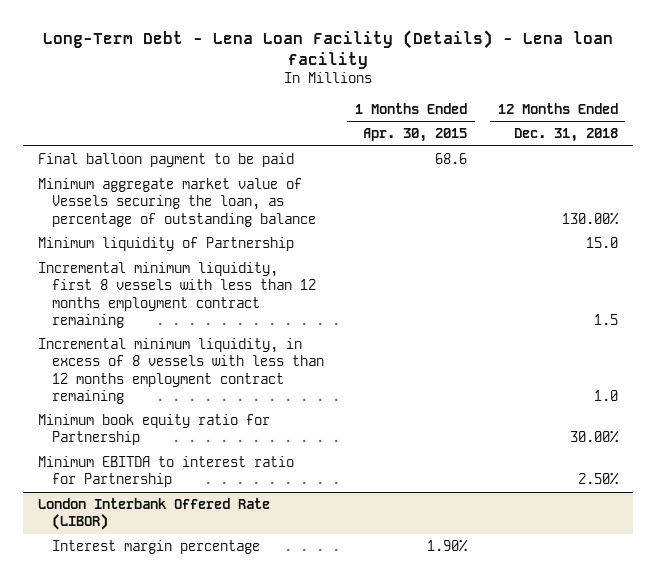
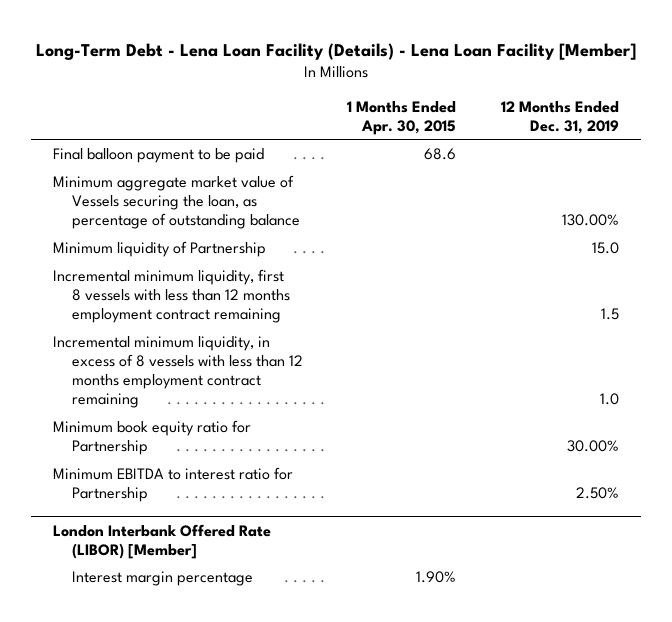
- Long-Term Debt - Lena Loan Facility (Details) - Lena loan facility
+ Long-Term Debt - Lena Loan Facility (Details) - Lena Loan Facility [Member]
- | 1 Months Ended Apr. 30, 2015 | 12 Months Ended Dec. 31, 2018
+ | 1 Months Ended Apr. 30, 2015 | 12 Months Ended Dec. 31, 2019
- London Interbank Offered Rate (LIBOR)
+ London Interbank Offered Rate (LIBOR) [Member]

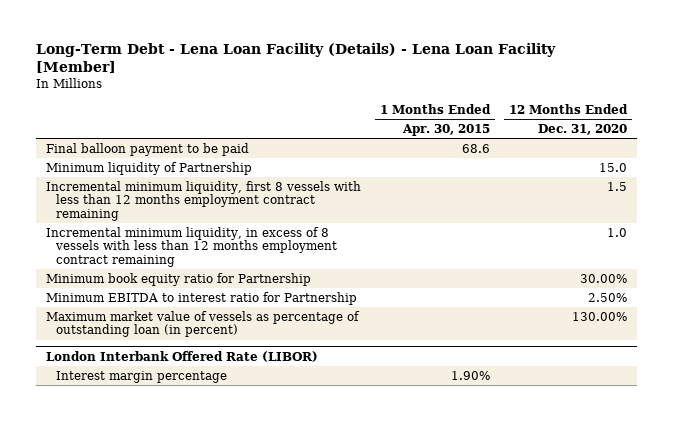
- | 1 Months Ended Apr. 30, 2015 | 12 Months Ended Dec. 31, 2019
+ | 1 Months Ended Apr. 30, 2015 | 12 Months Ended Dec. 31, 2020
- Minimum aggregate market value of Vessels securing the loan, as percentage of outstanding balance | | 130.00%
- London Interbank Offered Rate (LIBOR) [Member]
+ Maximum market value of vessels as percentage of outstanding loan (in percent) | | 130.00%
+ London Interbank Offered Rate (LIBOR)

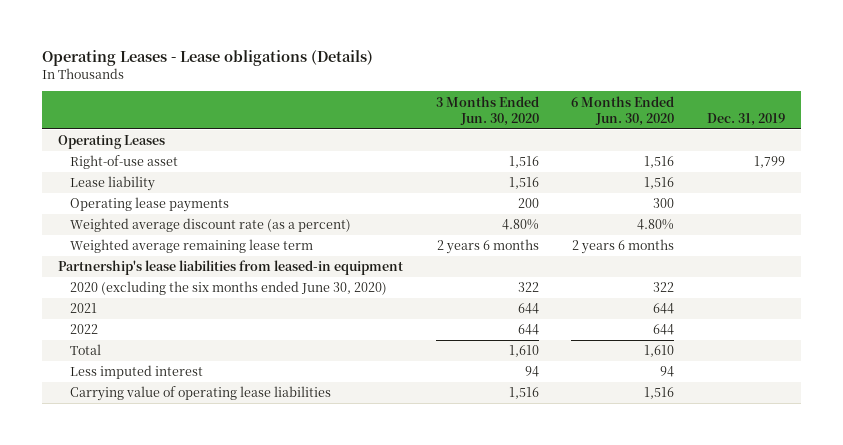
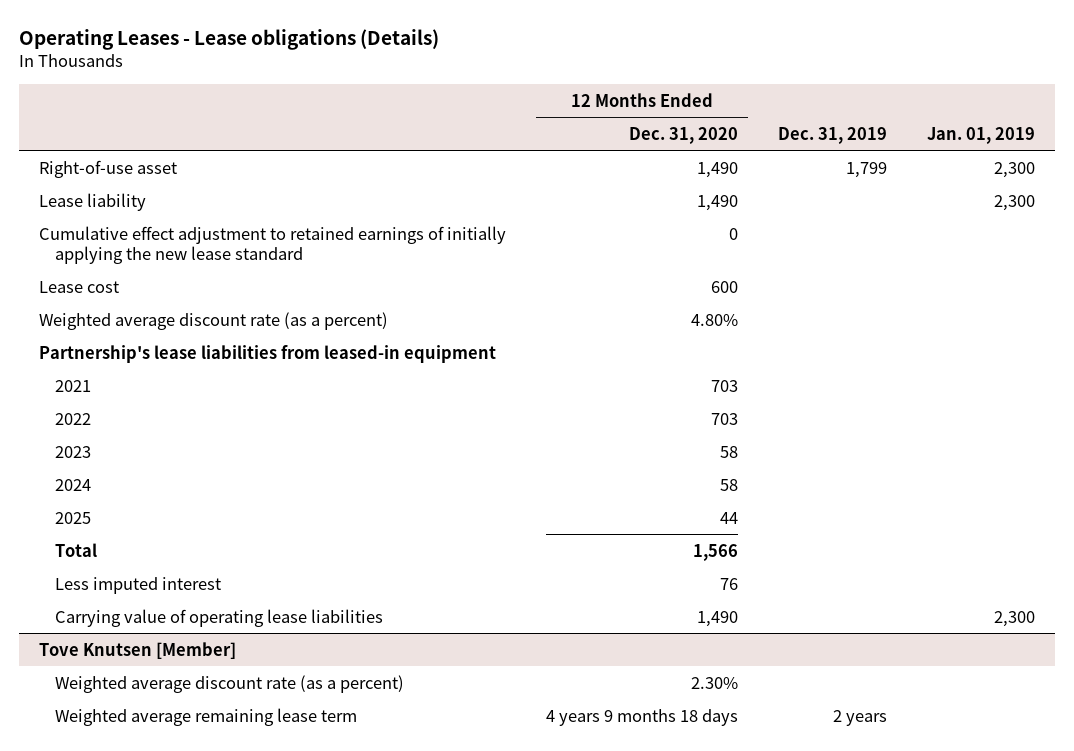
- | 3 Months Ended Jun. 30, 2020 | 6 Months Ended Jun. 30, 2020 | Dec. 31, 2019
+ | 12 Months Ended Dec. 31, 2020 | Dec. 31, 2019 | Jan. 01, 2019
- Operating Leases
- Operating lease payments | 200 | 300 |
+ Cumulative effect adjustment to retained earnings of initially applying the new lease standard | 0 | |
+ Lease cost | 600 | |
- Weighted average remaining lease term | 2 years 6 months | 2 years 6 months |
- 2020 (excluding the six months ended June 30, 2020) | 322 | 322 |
+ 2023 | 58 | |
+ 2024 | 58 | |
+ 2025 | 44 | |
+ Tove Knutsen [Member]
+ Weighted average discount rate (as a percent) | 2.30% | |
+ Weighted average remaining lease term | 4 years 9 months 18 days | 2 years |

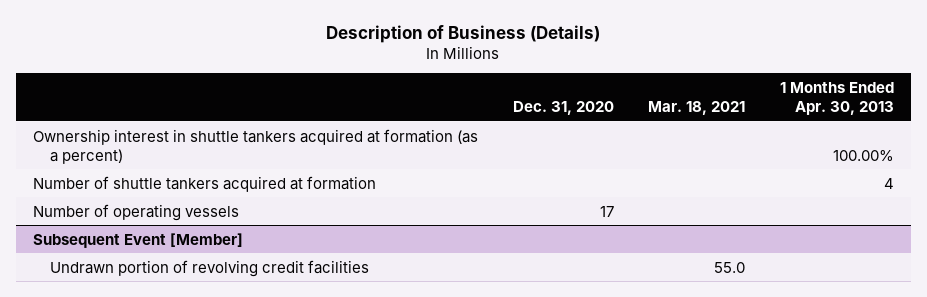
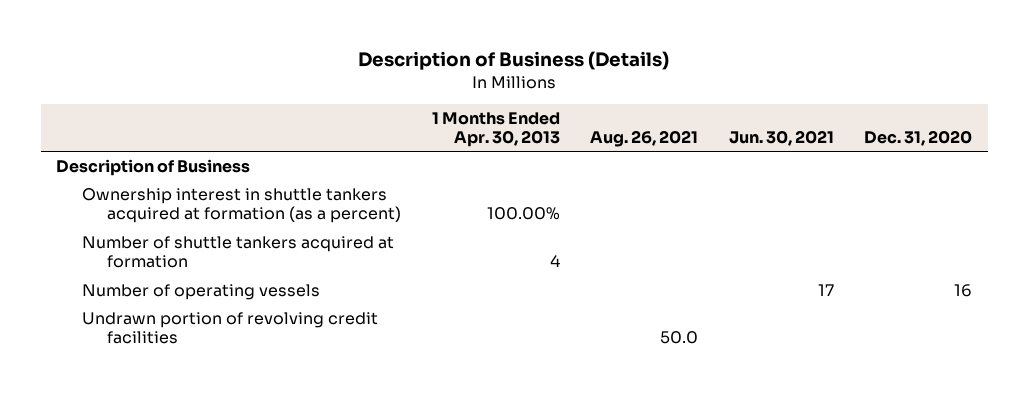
- | Dec. 31, 2020 | Mar. 18, 2021 | 1 Months Ended Apr. 30, 2013
+ | 1 Months Ended Apr. 30, 2013 | Aug. 26, 2021 | Jun. 30, 2021 | Dec. 31, 2020
+ Description of Business
- Number of operating vessels | 17 | |
- Subsequent Event [Member]
- Undrawn portion of revolving credit facilities | | 55.0 |
+ Number of operating vessels | | | 17 | 16
+ Undrawn portion of revolving credit facilities | | 50.0 | |

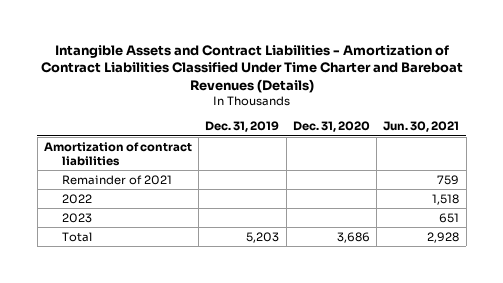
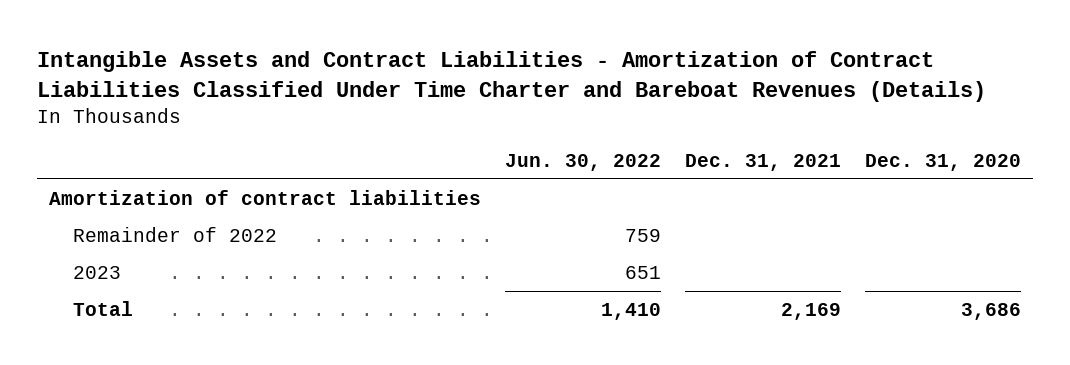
- | Dec. 31, 2019 | Dec. 31, 2020 | Jun. 30, 2021
+ | Jun. 30, 2022 | Dec. 31, 2021 | Dec. 31, 2020
- Remainder of 2021 | | | 759
- 2022 | | | 1,518
+ Remainder of 2022 | 759 | |

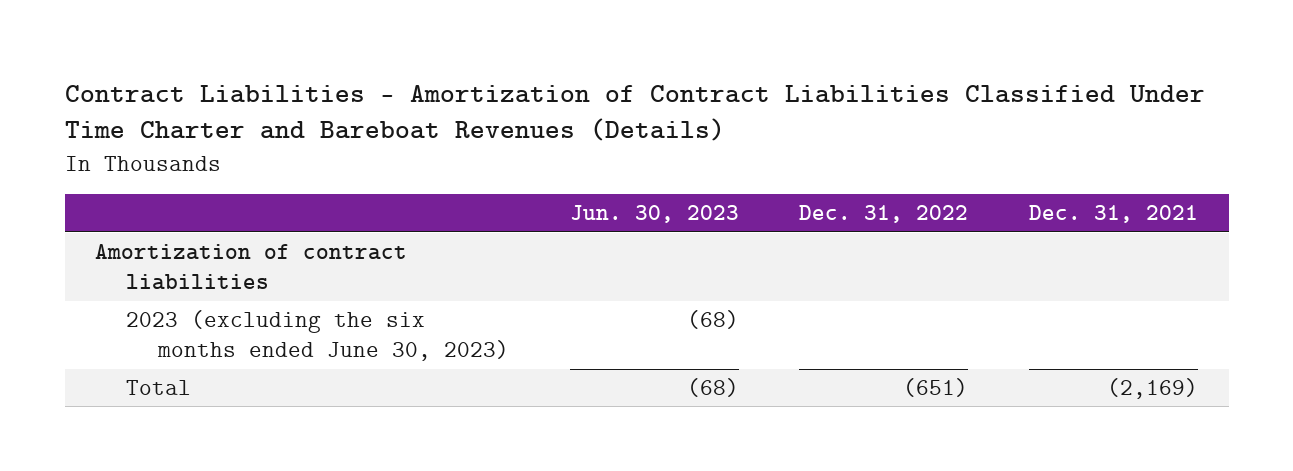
- Intangible Assets and Contract Liabilities - Amortization of Contract Liabilities Classified Under Time Charter and Bareboat Revenues (Details)
+ Contract Liabilities - Amortization of Contract Liabilities Classified Under Time Charter and Bareboat Revenues (Details)
- | Jun. 30, 2022 | Dec. 31, 2021 | Dec. 31, 2020
+ | Jun. 30, 2023 | Dec. 31, 2022 | Dec. 31, 2021
- Remainder of 2022 | 759 | |
- 2023 | 651 | |
- Total | 1,410 | 2,169 | 3,686
+ 2023 (excluding the six months ended June 30, 2023) | (68) | |
+ Total | (68) | (651) | (2,169)

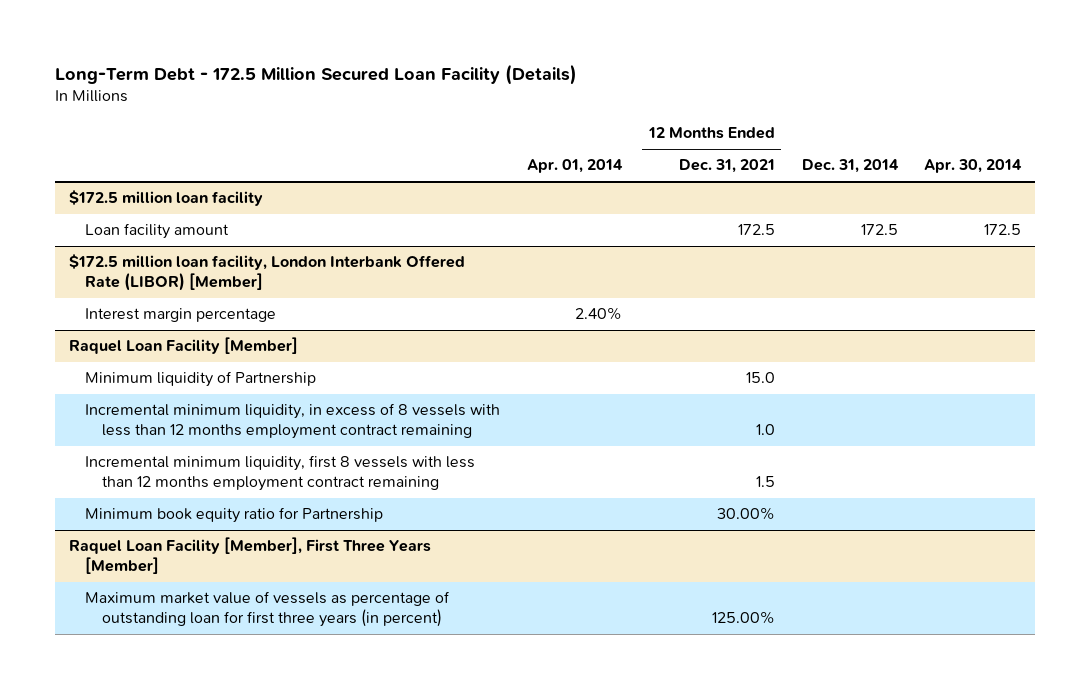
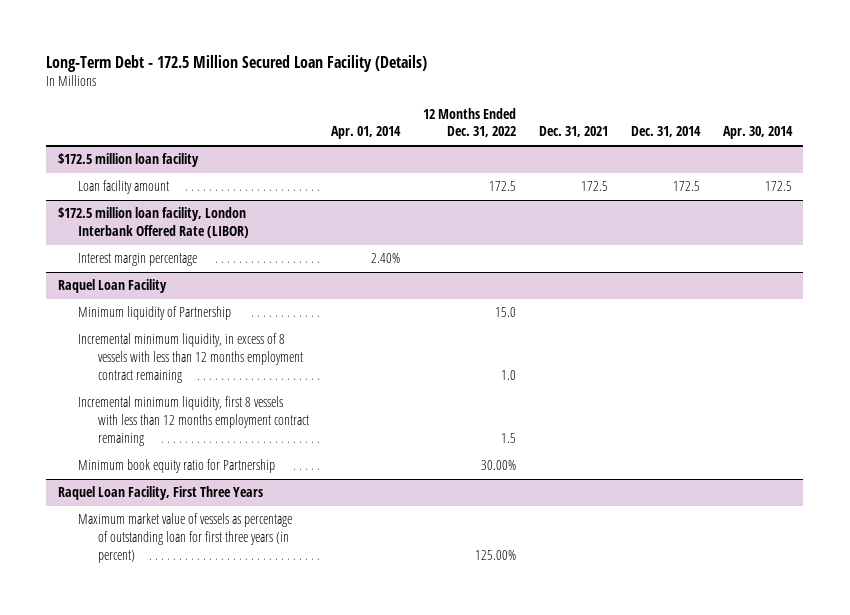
- | Apr. 01, 2014 | 12 Months Ended Dec. 31, 2021 | Dec. 31, 2014 | Apr. 30, 2014
+ | Apr. 01, 2014 | 12 Months Ended Dec. 31, 2022 | Dec. 31, 2021 | Dec. 31, 2014 | Apr. 30, 2014
- $172.5 million loan facility, London Interbank Offered Rate (LIBOR) [Member]
+ $172.5 million loan facility, London Interbank Offered Rate (LIBOR)
- Raquel Loan Facility [Member]
+ Raquel Loan Facility
- Raquel Loan Facility [Member], First Three Years [Member]
+ Raquel Loan Facility, First Three Years

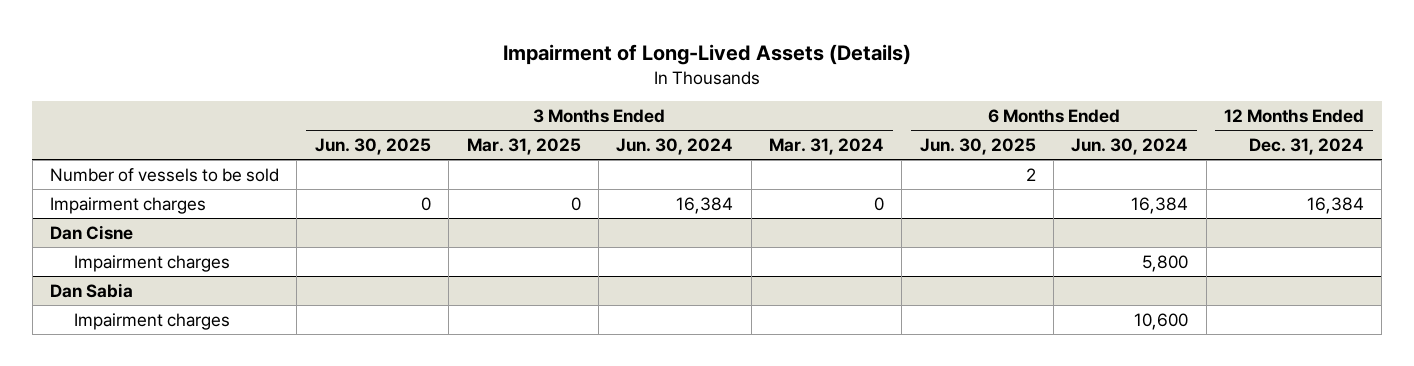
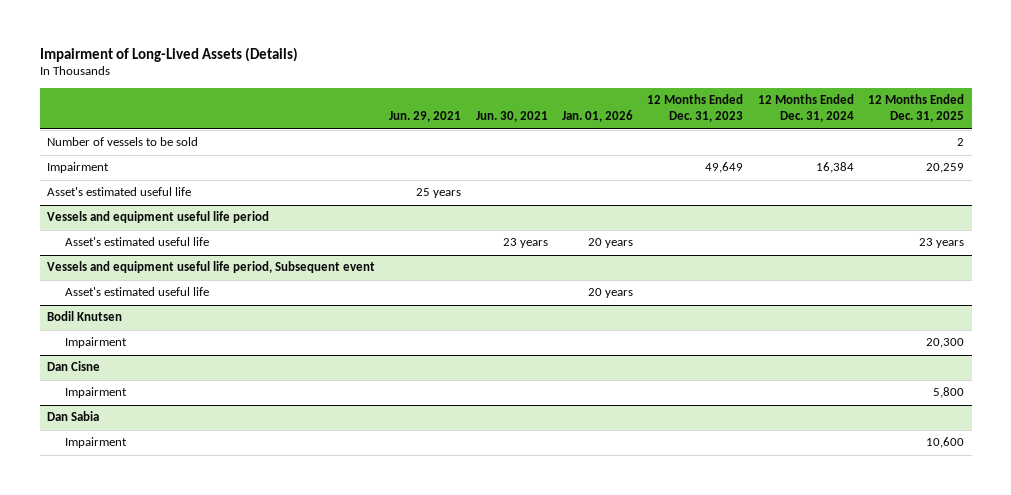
- | 3 Months Ended Jun. 30, 2025 | 3 Months Ended Mar. 31, 2025 | 3 Months Ended Jun. 30, 2024 | 3 Months Ended Mar. 31, 2024 | 6 Months Ended Jun. 30, 2025 | 6 Months Ended Jun. 30, 2024 | 12 Months Ended Dec. 31, 2024
+ | Jun. 29, 2021 | Jun. 30, 2021 | Jan. 01, 2026 | 12 Months Ended Dec. 31, 2023 | 12 Months Ended Dec. 31, 2024 | 12 Months Ended Dec. 31, 2025
- Impairment charges | 0 | 0 | 16,384 | 0 | | 16,384 | 16,384
+ Impairment | | | | 49,649 | 16,384 | 20,259
+ Asset's estimated useful life | 25 years | | | | |
+ Vessels and equipment useful life period
+ Asset's estimated useful life | | 23 years | 20 years | | | 23 years
+ Vessels and equipment useful life period, Subsequent event
+ Asset's estimated useful life | | | 20 years | | |
+ Bodil Knutsen
+ Impairment | | | | | | 20,300
@ Dan Cisne
- Impairment charges | | | | | | 5,800 |
+ Impairment | | | | | | 5,800
@ Dan Sabia
- Impairment charges | | | | | | 10,600 |
+ Impairment | | | | | | 10,600

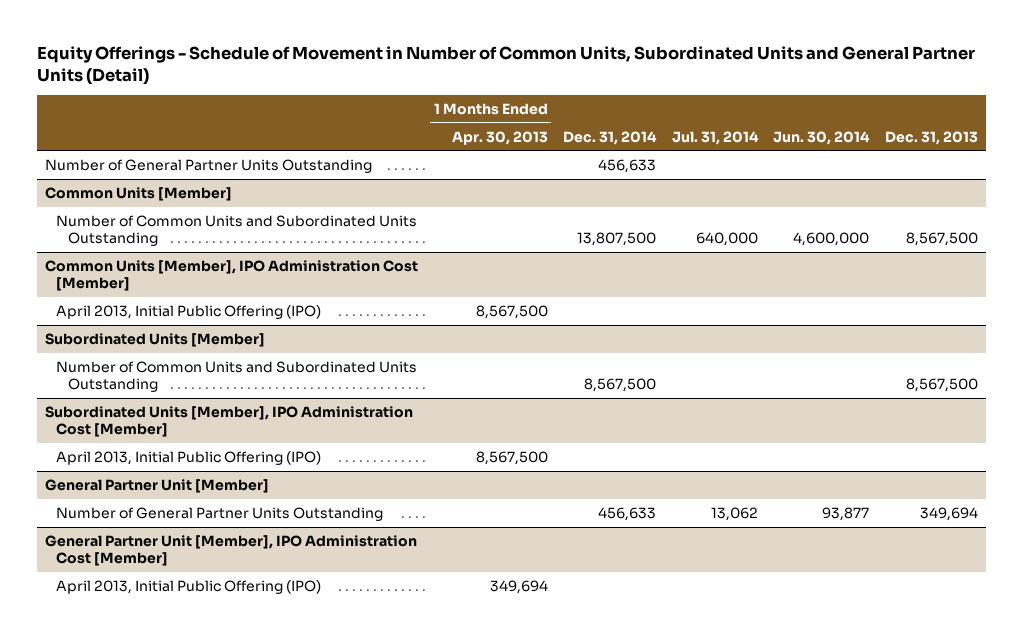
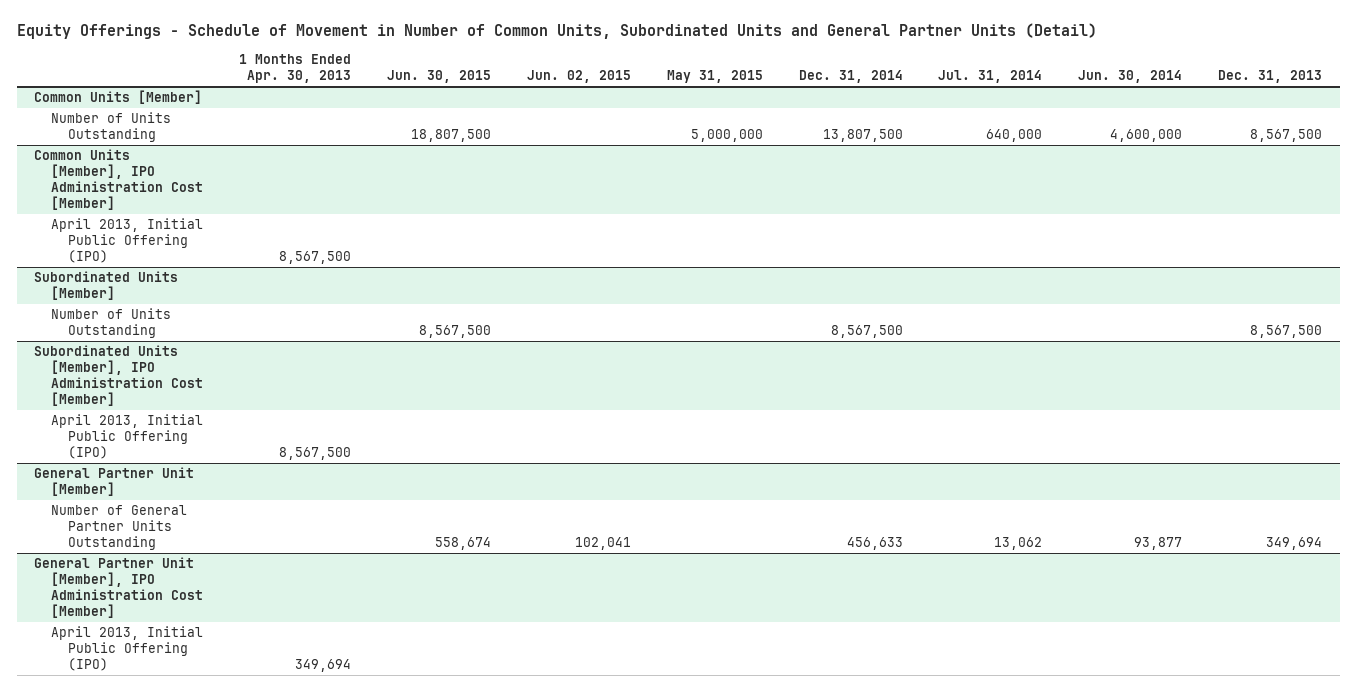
- | 1 Months Ended Apr. 30, 2013 | Dec. 31, 2014 | Jul. 31, 2014 | Jun. 30, 2014 | Dec. 31, 2013
+ | 1 Months Ended Apr. 30, 2013 | Jun. 30, 2015 | Jun. 02, 2015 | May 31, 2015 | Dec. 31, 2014 | Jul. 31, 2014 | Jun. 30, 2014 | Dec. 31, 2013
- Number of General Partner Units Outstanding | | 456,633 | | |
@ Common Units [Member]
- Number of Common Units and Subordinated Units Outstanding | | 13,807,500 | 640,000 | 4,600,000 | 8,567,500
+ Number of Units Outstanding | | 18,807,500 | | 5,000,000 | 13,807,500 | 640,000 | 4,600,000 | 8,567,500
@ Subordinated Units [Member]
- Number of Common Units and Subordinated Units Outstanding | | 8,567,500 | | | 8,567,500
+ Number of Units Outstanding | | 8,567,500 | | | 8,567,500 | | | 8,567,500

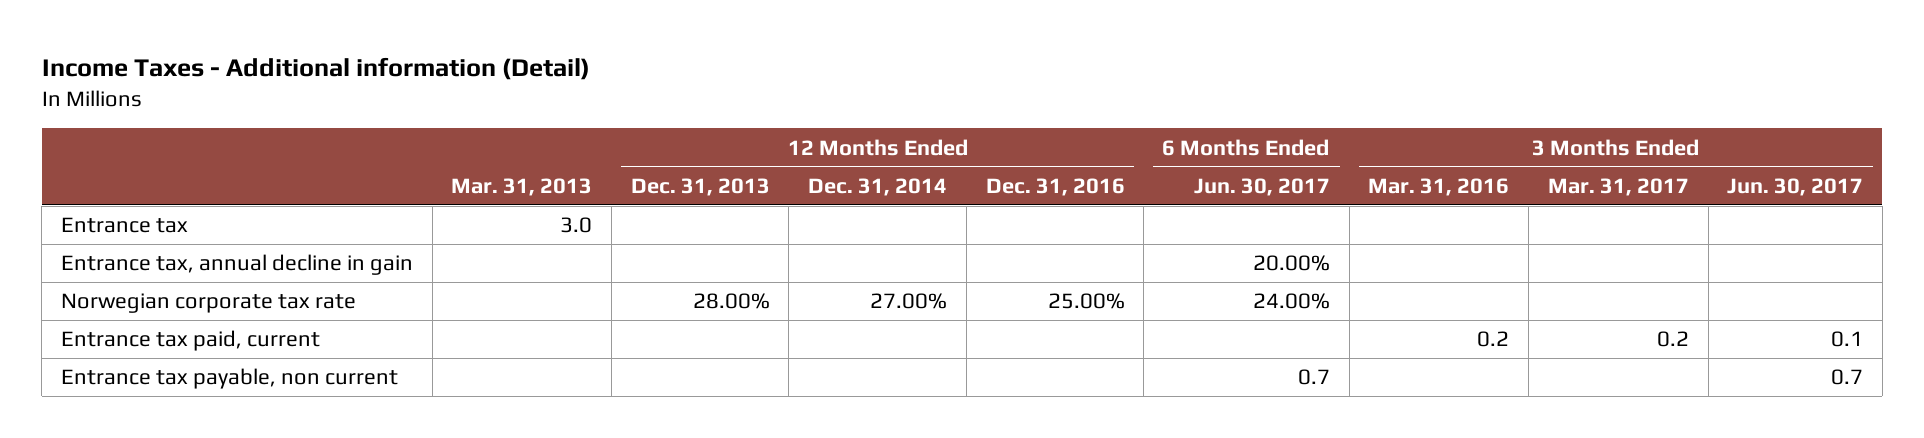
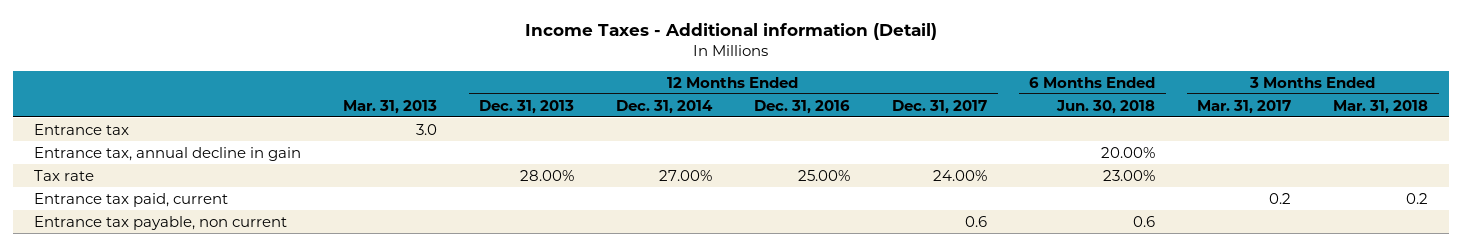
- | Mar. 31, 2013 | 12 Months Ended Dec. 31, 2013 | 12 Months Ended Dec. 31, 2014 | 12 Months Ended Dec. 31, 2016 | 6 Months Ended Jun. 30, 2017 | 3 Months Ended Mar. 31, 2016 | 3 Months Ended Mar. 31, 2017 | 3 Months Ended Jun. 30, 2017
+ | Mar. 31, 2013 | 12 Months Ended Dec. 31, 2013 | 12 Months Ended Dec. 31, 2014 | 12 Months Ended Dec. 31, 2016 | 12 Months Ended Dec. 31, 2017 | 6 Months Ended Jun. 30, 2018 | 3 Months Ended Mar. 31, 2017 | 3 Months Ended Mar. 31, 2018
- Norwegian corporate tax rate | | 28.00% | 27.00% | 25.00% | 24.00% | | |
+ Tax rate | | 28.00% | 27.00% | 25.00% | 24.00% | 23.00% | |

